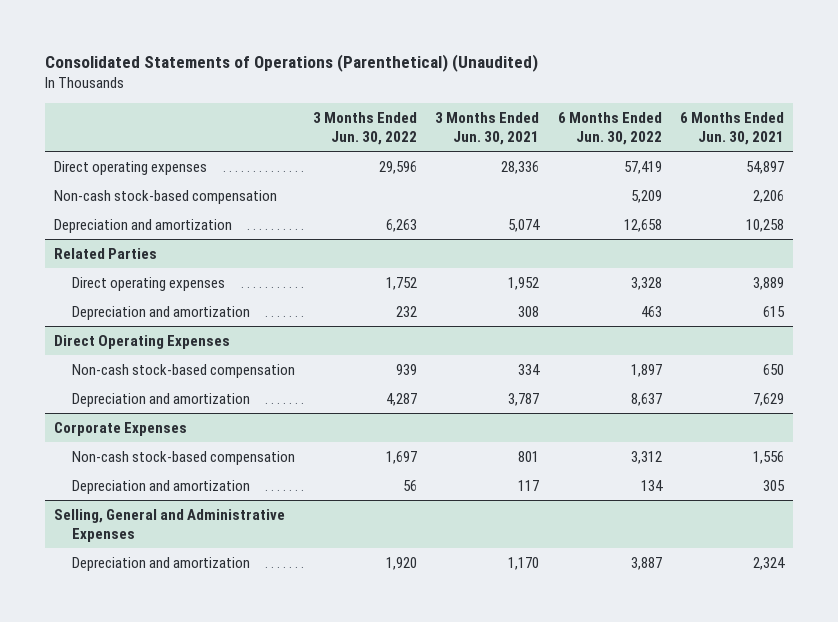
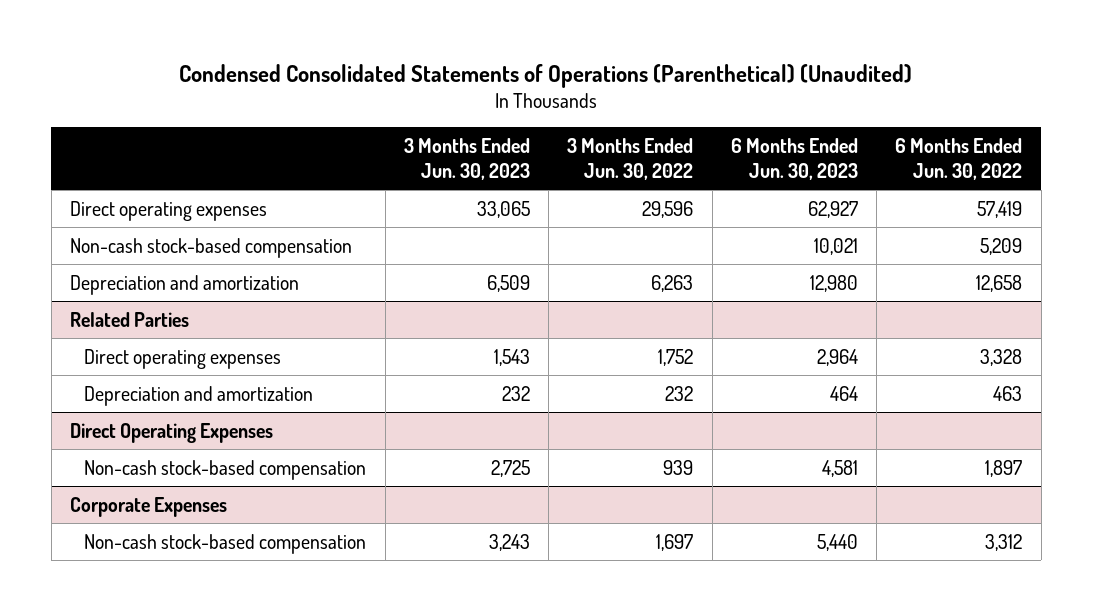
- Consolidated Statements of Operations (Parenthetical) (Unaudited)
+ Condensed Consolidated Statements of Operations (Parenthetical) (Unaudited)
- | 3 Months Ended Jun. 30, 2022 | 3 Months Ended Jun. 30, 2021 | 6 Months Ended Jun. 30, 2022 | 6 Months Ended Jun. 30, 2021
+ | 3 Months Ended Jun. 30, 2023 | 3 Months Ended Jun. 30, 2022 | 6 Months Ended Jun. 30, 2023 | 6 Months Ended Jun. 30, 2022
@ Direct Operating Expenses
- Depreciation and amortization | 4,287 | 3,787 | 8,637 | 7,629
@ Corporate Expenses
- Depreciation and amortization | 56 | 117 | 134 | 305
- Selling, General and Administrative Expenses
- Depreciation and amortization | 1,920 | 1,170 | 3,887 | 2,324

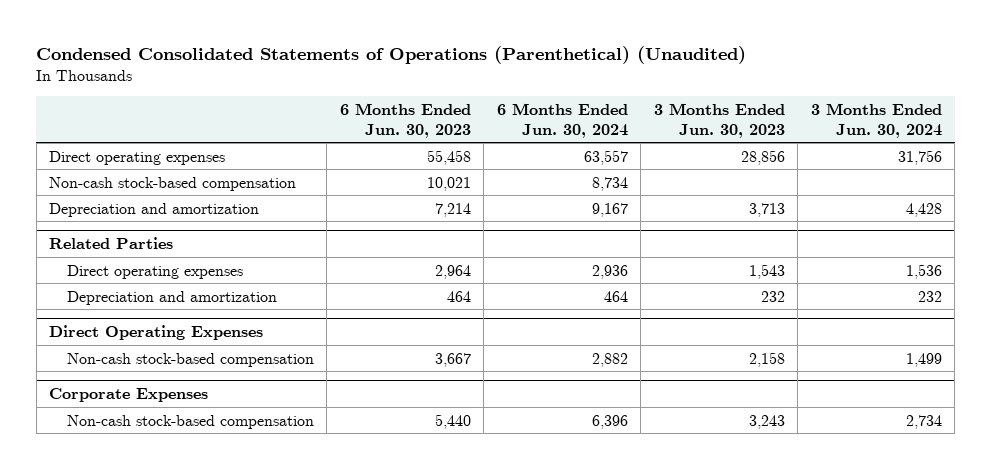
- | 3 Months Ended Jun. 30, 2023 | 3 Months Ended Jun. 30, 2022 | 6 Months Ended Jun. 30, 2023 | 6 Months Ended Jun. 30, 2022
+ | 6 Months Ended Jun. 30, 2023 | 6 Months Ended Jun. 30, 2024 | 3 Months Ended Jun. 30, 2023 | 3 Months Ended Jun. 30, 2024
- Direct operating expenses | 33,065 | 29,596 | 62,927 | 57,419
+ Direct operating expenses | 55,458 | 63,557 | 28,856 | 31,756
- Depreciation and amortization | 6,509 | 6,263 | 12,980 | 12,658
+ Depreciation and amortization | 7,214 | 9,167 | 3,713 | 4,428
@ Direct Operating Expenses
- Non-cash stock-based compensation | 2,725 | 939 | 4,581 | 1,897
+ Non-cash stock-based compensation | 3,667 | 2,882 | 2,158 | 1,499

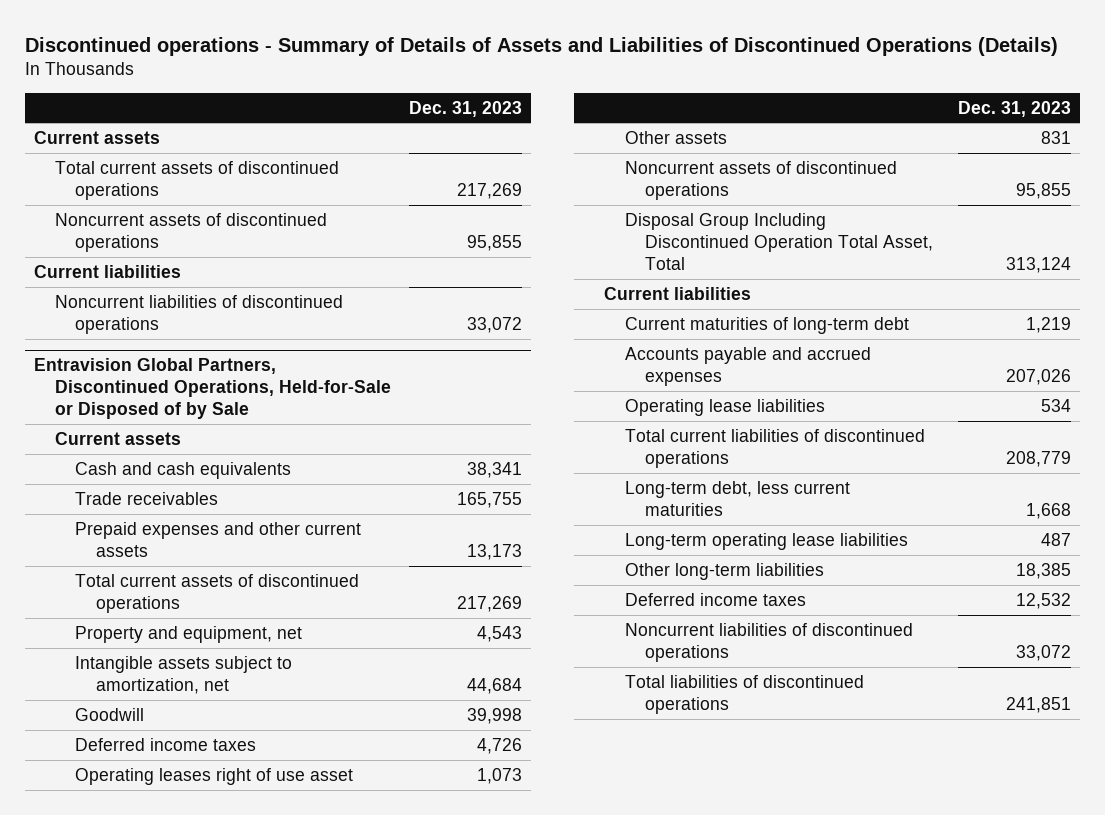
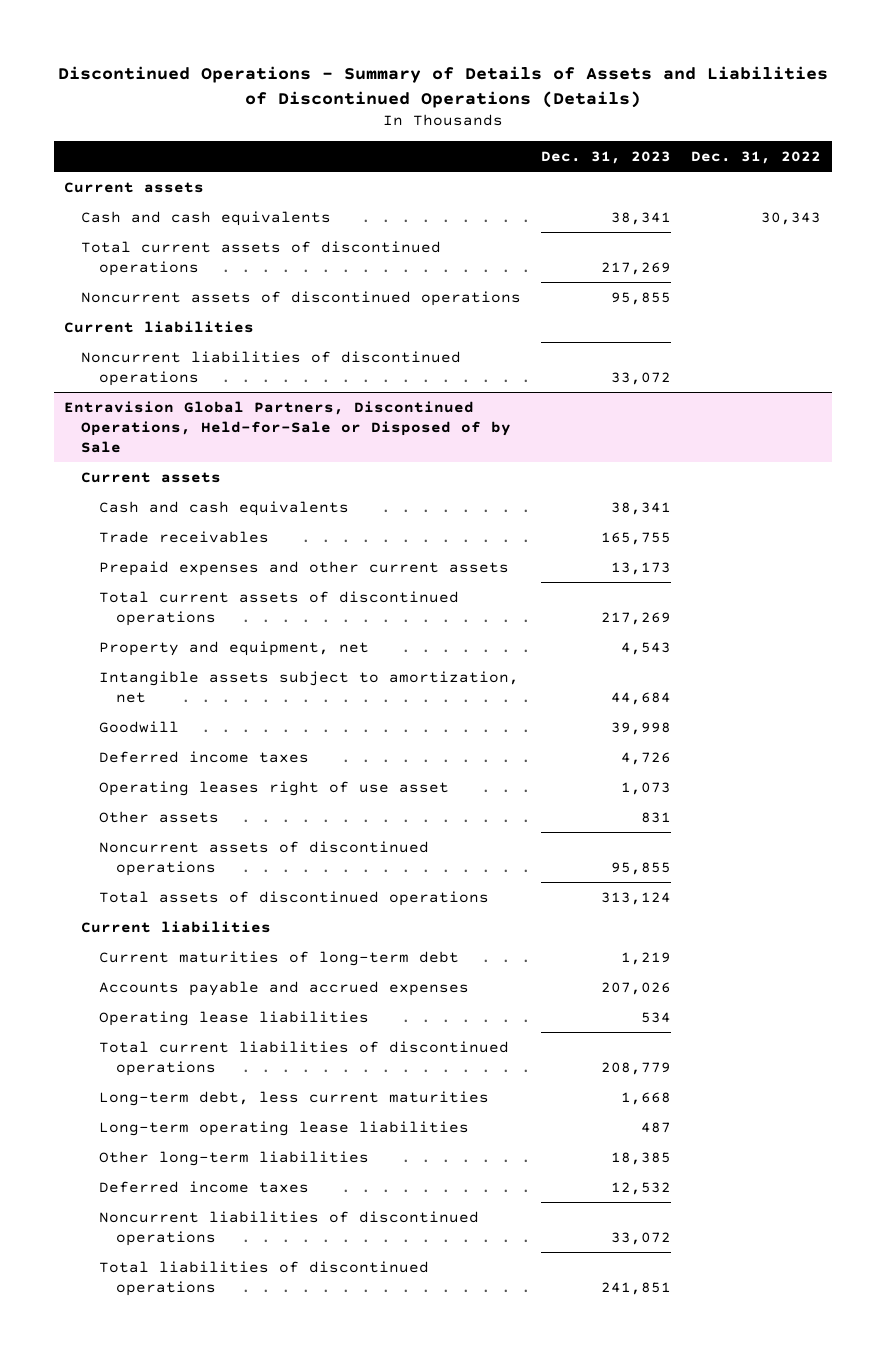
- Discontinued operations - Summary of Details of Assets and Liabilities of Discontinued Operations (Details)
+ Discontinued Operations - Summary of Details of Assets and Liabilities of Discontinued Operations (Details)
- | Dec. 31, 2023
+ | Dec. 31, 2023 | Dec. 31, 2022
+ Cash and cash equivalents | 38,341 | 30,343
@ Entravision Global Partners, Discontinued Operations, Held-for-Sale or Disposed of by Sale
- Disposal Group Including Discontinued Operation Total Asset, Total | 313,124
+ Total assets of discontinued operations | 313,124 |

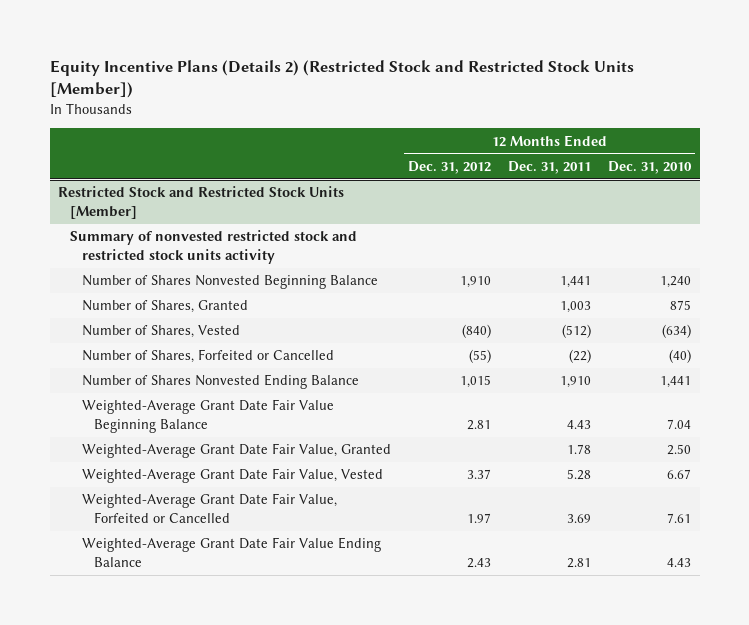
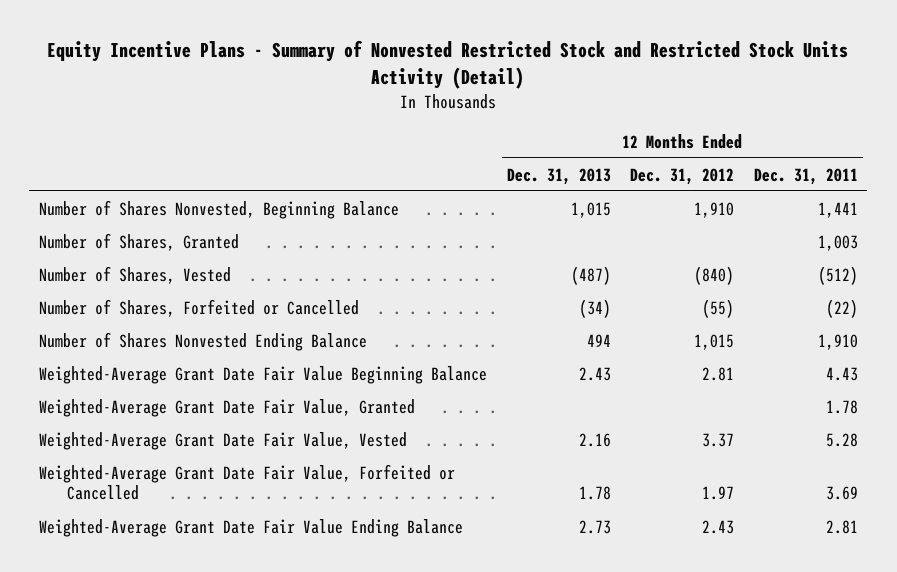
- Equity Incentive Plans (Details 2) (Restricted Stock and Restricted Stock Units [Member])
+ Equity Incentive Plans - Summary of Nonvested Restricted Stock and Restricted Stock Units Activity (Detail)
- | 12 Months Ended Dec. 31, 2012 | 12 Months Ended Dec. 31, 2011 | 12 Months Ended Dec. 31, 2010
+ | 12 Months Ended Dec. 31, 2013 | 12 Months Ended Dec. 31, 2012 | 12 Months Ended Dec. 31, 2011
- Restricted Stock and Restricted Stock Units [Member]
- Summary of nonvested restricted stock and restricted stock units activity
- Number of Shares Nonvested Beginning Balance | 1,910 | 1,441 | 1,240
+ Number of Shares Nonvested, Beginning Balance | 1,015 | 1,910 | 1,441

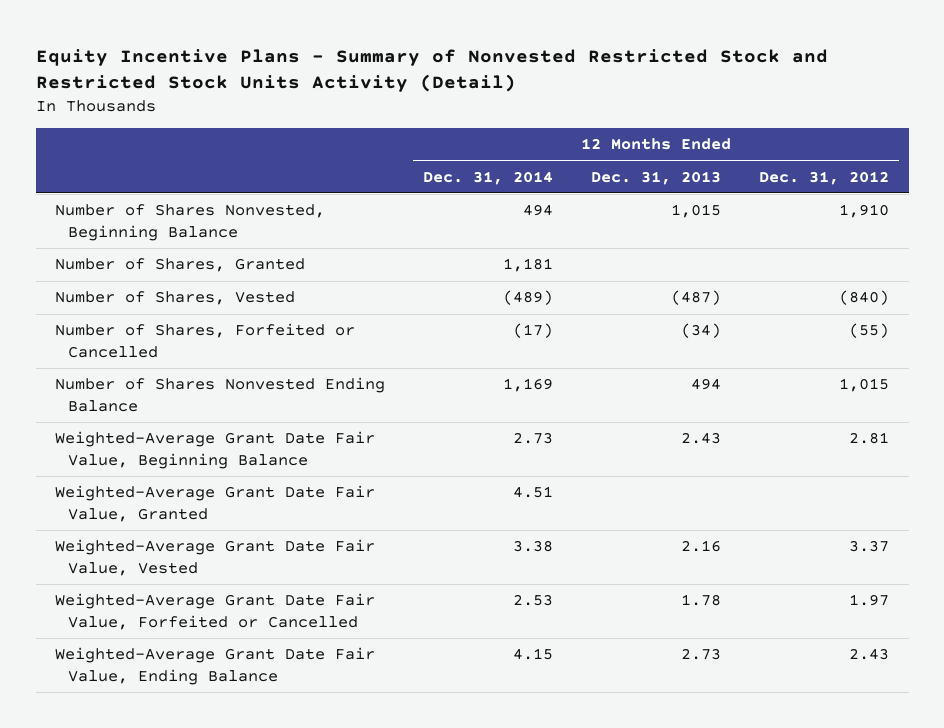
- | 12 Months Ended Dec. 31, 2013 | 12 Months Ended Dec. 31, 2012 | 12 Months Ended Dec. 31, 2011
+ | 12 Months Ended Dec. 31, 2014 | 12 Months Ended Dec. 31, 2013 | 12 Months Ended Dec. 31, 2012
- Weighted-Average Grant Date Fair Value Beginning Balance | 2.43 | 2.81 | 4.43
+ Weighted-Average Grant Date Fair Value, Beginning Balance | 2.73 | 2.43 | 2.81
- Weighted-Average Grant Date Fair Value Ending Balance | 2.73 | 2.43 | 2.81
+ Weighted-Average Grant Date Fair Value, Ending Balance | 4.15 | 2.73 | 2.43

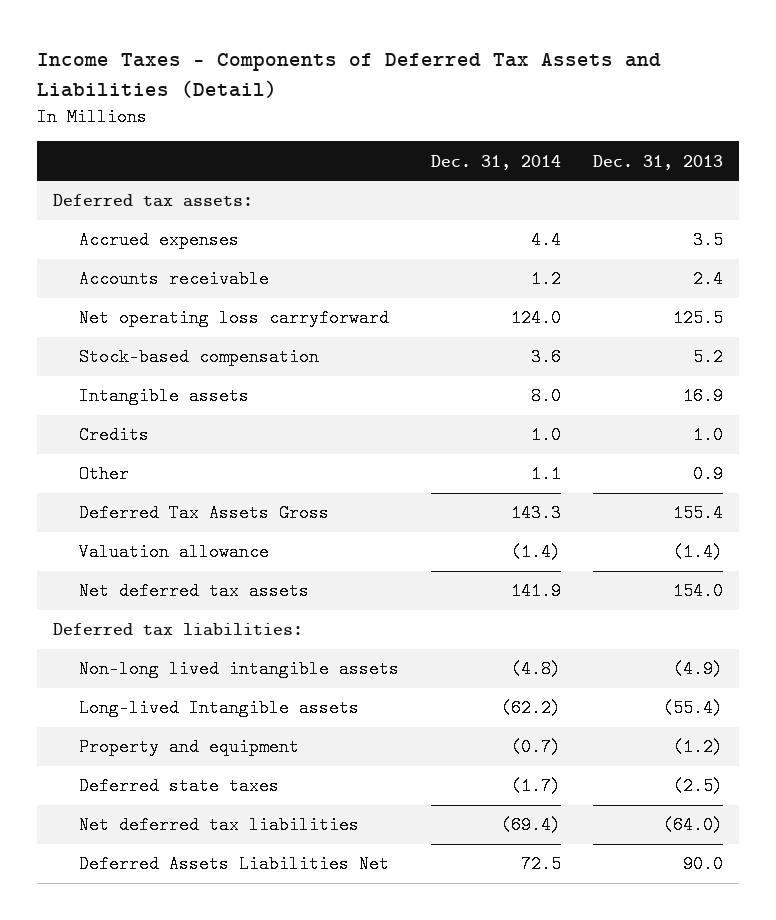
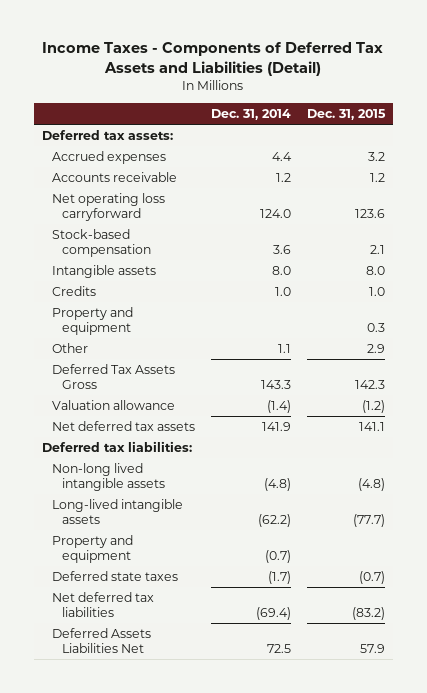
- | Dec. 31, 2014 | Dec. 31, 2013
+ | Dec. 31, 2014 | Dec. 31, 2015
+ Property and equipment | | 0.3
- Long-lived Intangible assets | (62.2) | (55.4)
+ Long-lived intangible assets | (62.2) | (77.7)

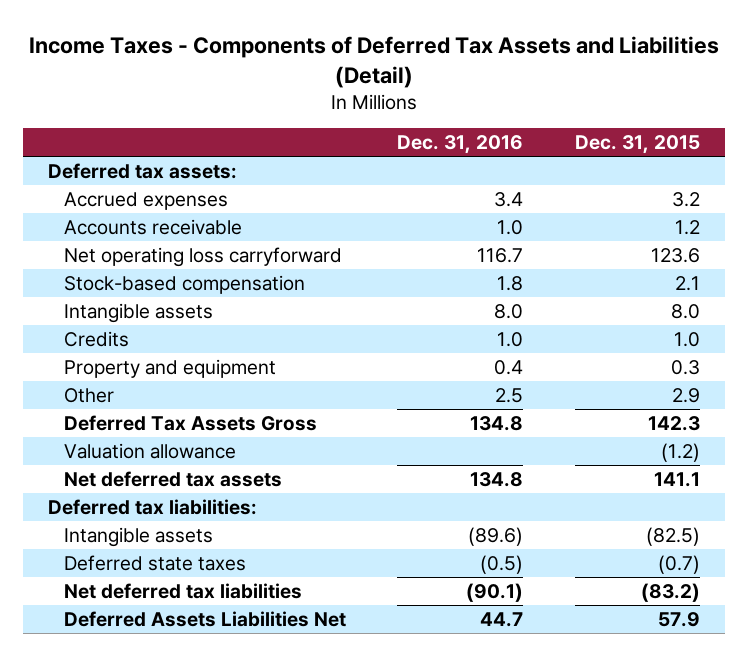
- | Dec. 31, 2014 | Dec. 31, 2015
+ | Dec. 31, 2016 | Dec. 31, 2015
- Non-long lived intangible assets | (4.8) | (4.8)
- Long-lived intangible assets | (62.2) | (77.7)
- Property and equipment | (0.7) |
+ Intangible assets | (89.6) | (82.5)

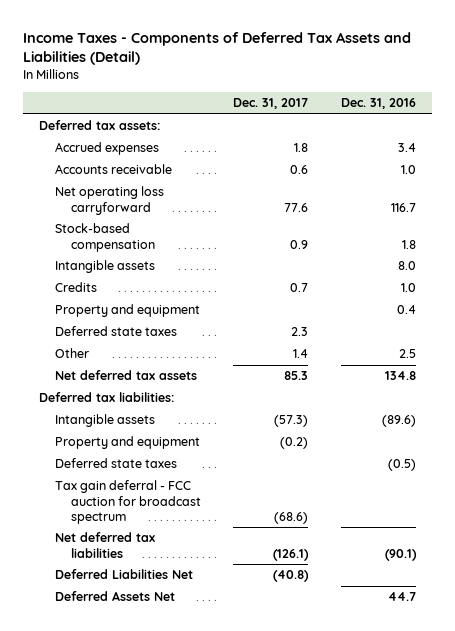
- | Dec. 31, 2016 | Dec. 31, 2015
+ | Dec. 31, 2017 | Dec. 31, 2016
+ Deferred state taxes | 2.3 |
- Deferred Tax Assets Gross | 134.8 | 142.3
- Valuation allowance | | (1.2)
+ Property and equipment | (0.2) |
+ Tax gain deferral - FCC auction for broadcast spectrum | (68.6) |
- Deferred Assets Liabilities Net | 44.7 | 57.9
+ Deferred Liabilities Net | (40.8) |
+ Deferred Assets Net | | 44.7

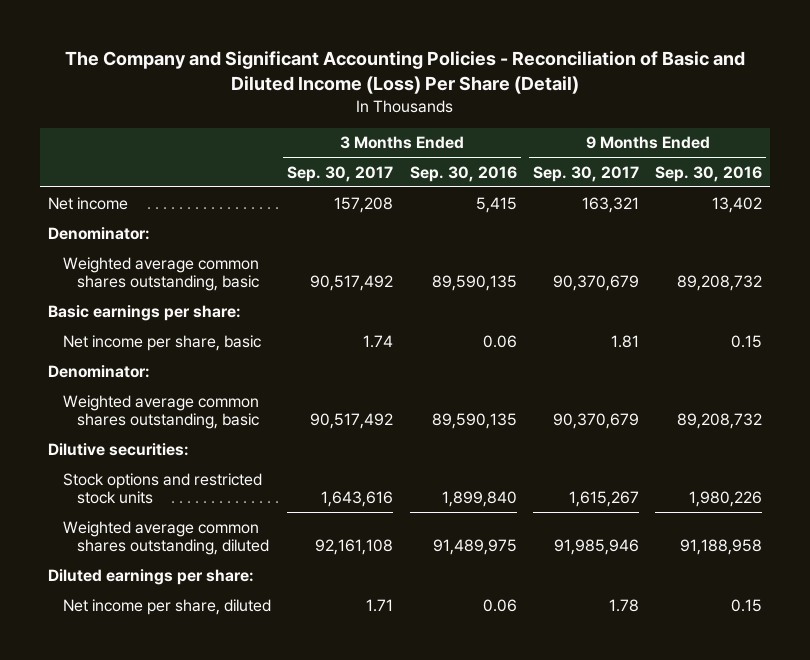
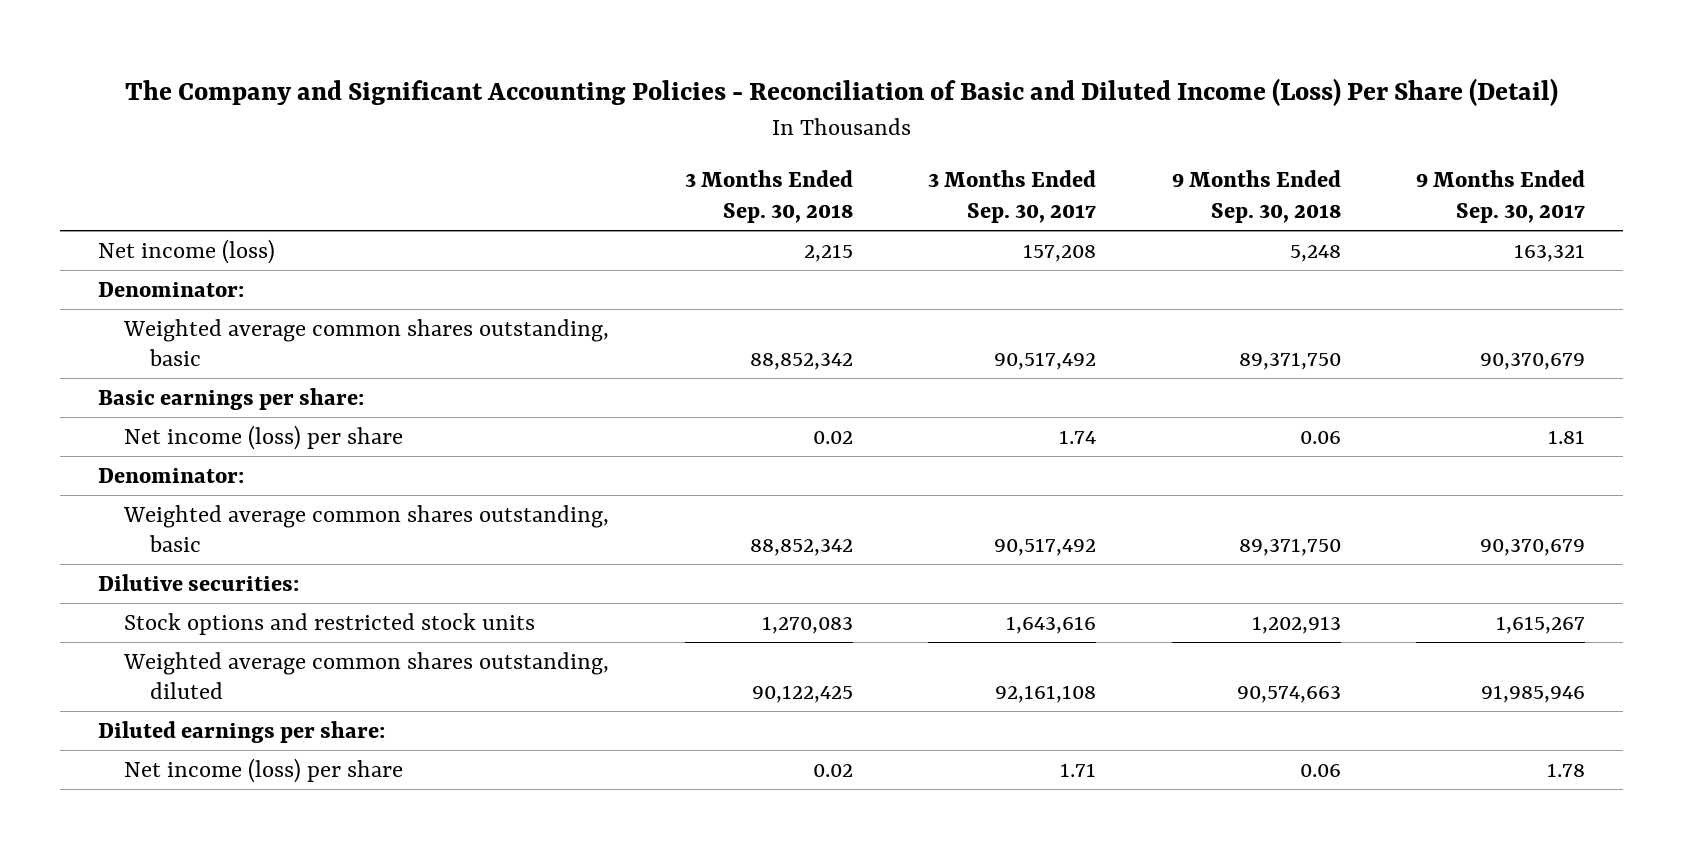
- | 3 Months Ended Sep. 30, 2017 | 3 Months Ended Sep. 30, 2016 | 9 Months Ended Sep. 30, 2017 | 9 Months Ended Sep. 30, 2016
+ | 3 Months Ended Sep. 30, 2018 | 3 Months Ended Sep. 30, 2017 | 9 Months Ended Sep. 30, 2018 | 9 Months Ended Sep. 30, 2017
- Net income | 157,208 | 5,415 | 163,321 | 13,402
+ Net income (loss) | 2,215 | 157,208 | 5,248 | 163,321
- Net income per share, basic | 1.74 | 0.06 | 1.81 | 0.15
+ Net income (loss) per share | 0.02 | 1.74 | 0.06 | 1.81
- Net income per share, diluted | 1.71 | 0.06 | 1.78 | 0.15
+ Net income (loss) per share | 0.02 | 1.71 | 0.06 | 1.78

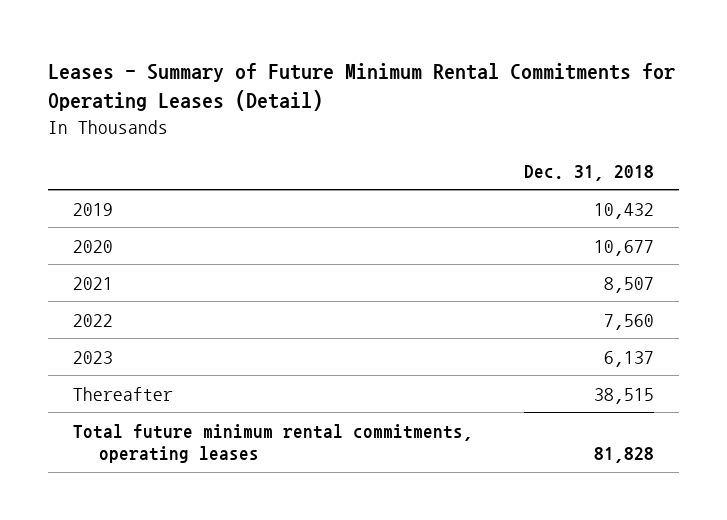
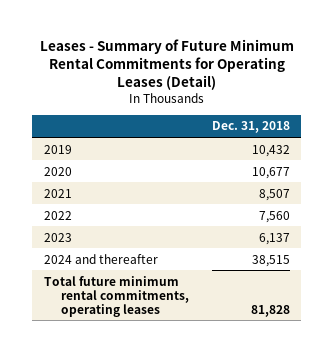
- Thereafter | 38,515
+ 2024 and thereafter | 38,515

